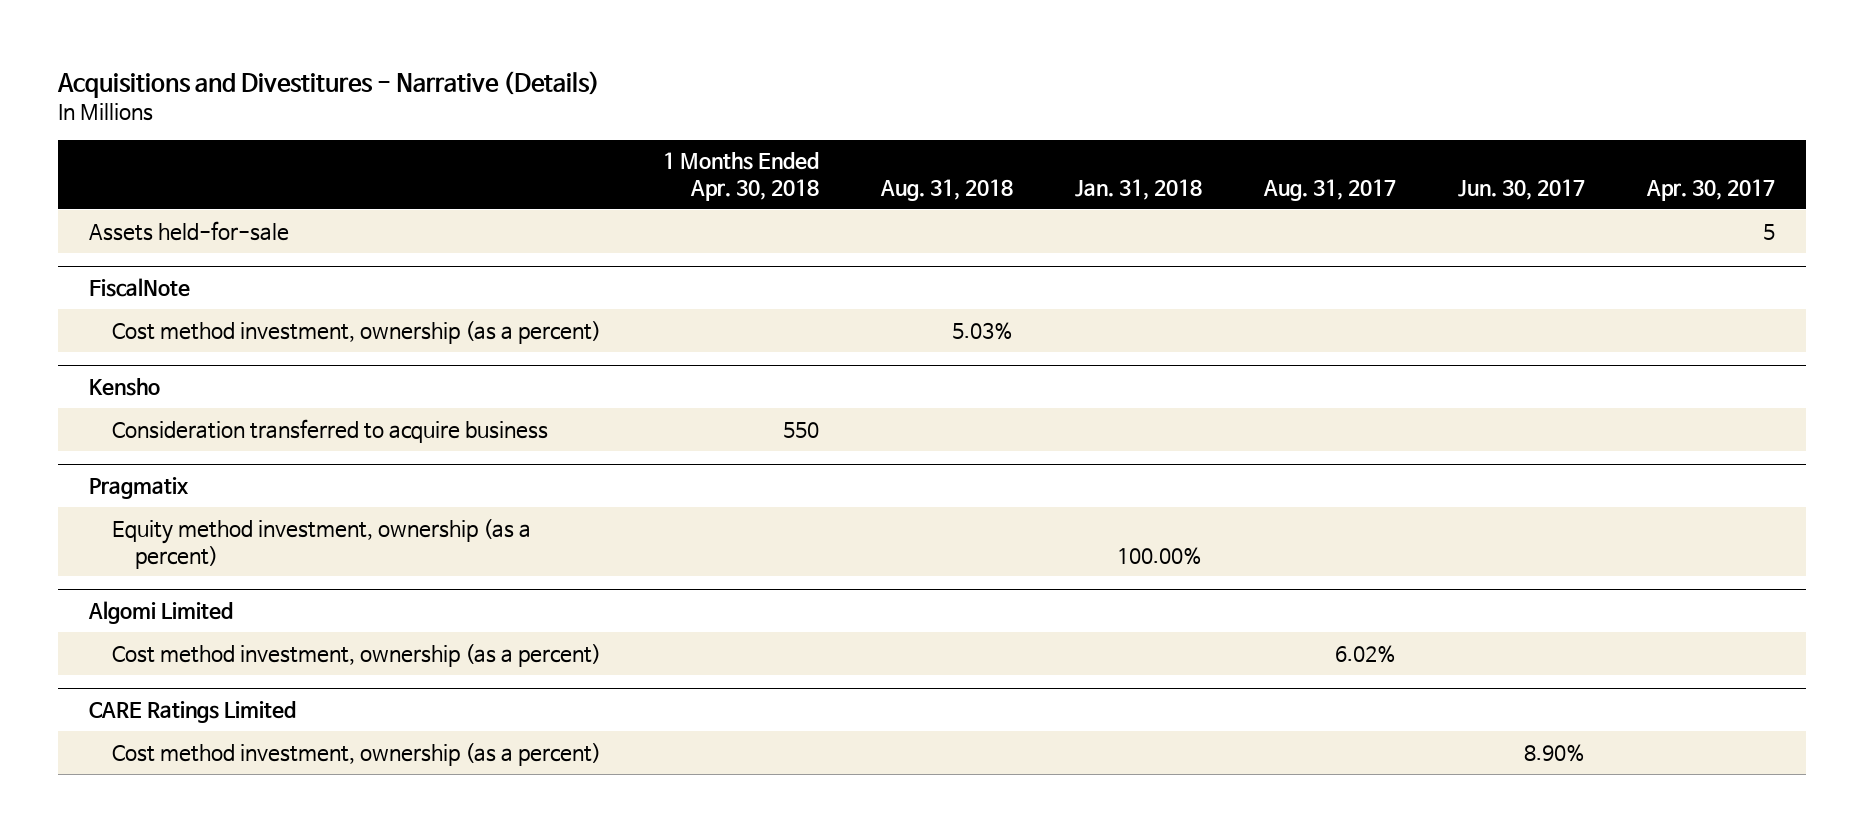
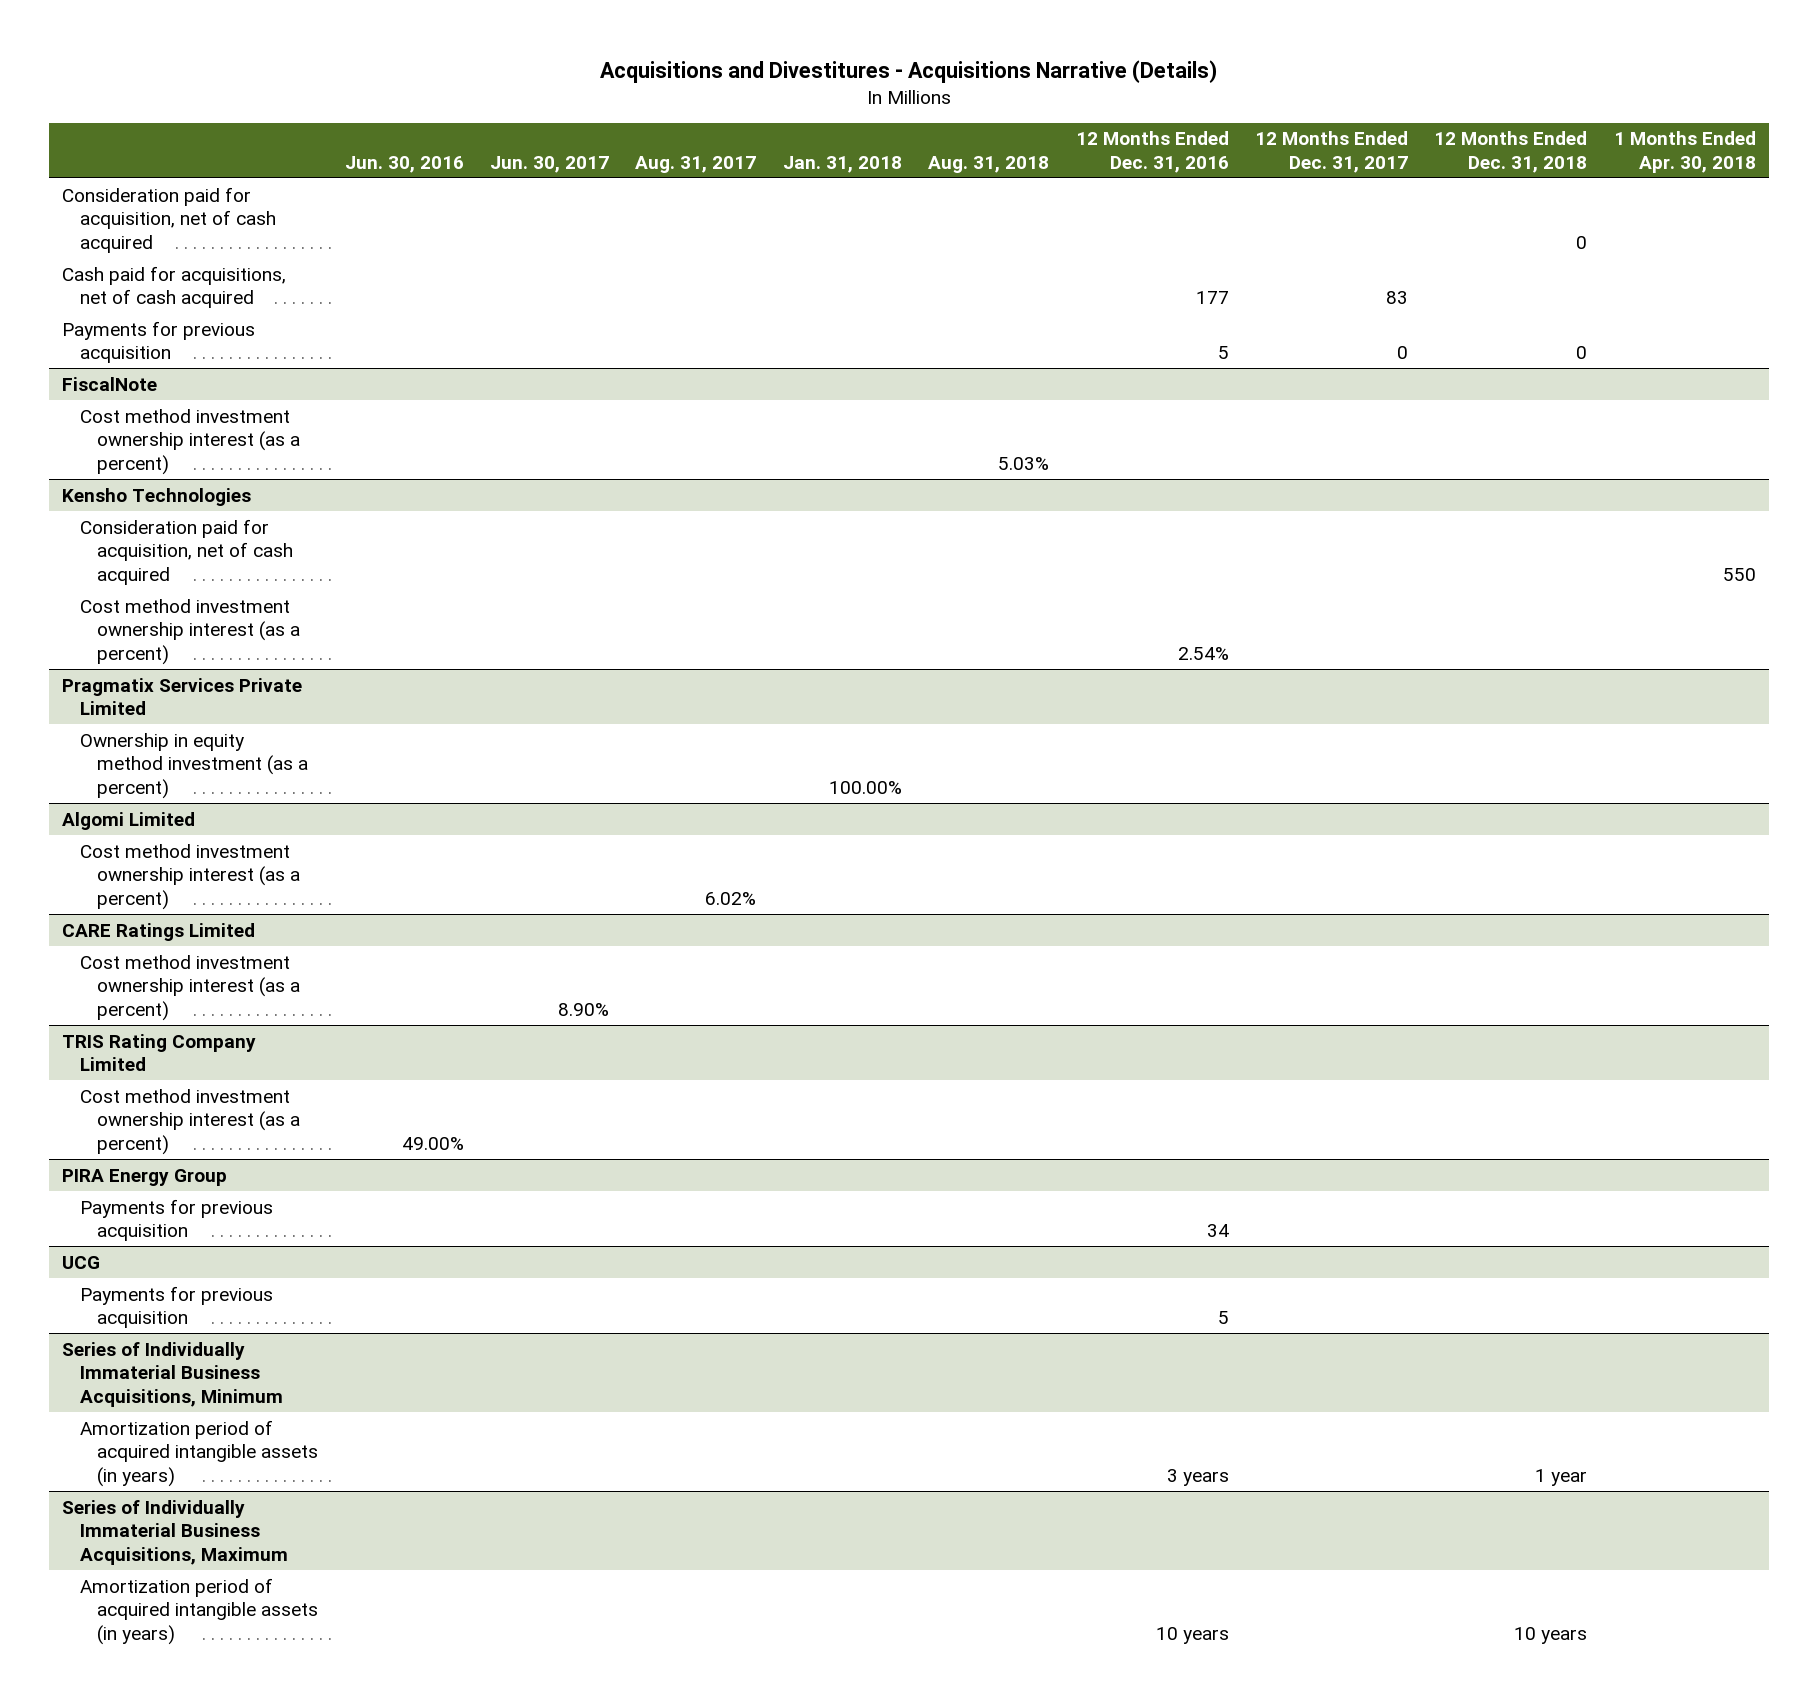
- Acquisitions and Divestitures - Narrative (Details)
+ Acquisitions and Divestitures - Acquisitions Narrative (Details)
- | 1 Months Ended Apr. 30, 2018 | Aug. 31, 2018 | Jan. 31, 2018 | Aug. 31, 2017 | Jun. 30, 2017 | Apr. 30, 2017
+ | Jun. 30, 2016 | Jun. 30, 2017 | Aug. 31, 2017 | Jan. 31, 2018 | Aug. 31, 2018 | 12 Months Ended Dec. 31, 2016 | 12 Months Ended Dec. 31, 2017 | 12 Months Ended Dec. 31, 2018 | 1 Months Ended Apr. 30, 2018
- Assets held-for-sale | | | | | | 5
+ Consideration paid for acquisition, net of cash acquired | | | | | | | | 0 |
+ Cash paid for acquisitions, net of cash acquired | | | | | | 177 | 83 | |
+ Payments for previous acquisition | | | | | | 5 | 0 | 0 |
@ FiscalNote
- Cost method investment, ownership (as a percent) | | 5.03% | | | |
- Kensho
- Consideration transferred to acquire business | 550 | | | | |
- Pragmatix
- Equity method investment, ownership (as a percent) | | | 100.00% | | |
@ FiscalNote
+ Cost method investment ownership interest (as a percent) | | | | | 5.03% | | | |
+ Kensho Technologies
+ Consideration paid for acquisition, net of cash acquired | | | | | | | | | 550
+ Cost method investment ownership interest (as a percent) | | | | | | 2.54% | | |
+ Pragmatix Services Private Limited
+ Ownership in equity method investment (as a percent) | | | | 100.00% | | | | |
@ Algomi Limited
- Cost method investment, ownership (as a percent) | | | | 6.02% | |
+ Cost method investment ownership interest (as a percent) | | | 6.02% | | | | | |
@ CARE Ratings Limited
- Cost method investment, ownership (as a percent) | | | | | 8.90% |
+ Cost method investment ownership interest (as a percent) | | 8.90% | | | | | | |
+ TRIS Rating Company Limited
+ Cost method investment ownership interest (as a percent) | 49.00% | | | | | | | |
+ PIRA Energy Group
+ Payments for previous acquisition | | | | | | 34 | | |
+ UCG
+ Payments for previous acquisition | | | | | | 5 | | |
+ Series of Individually Immaterial Business Acquisitions, Minimum
+ Amortization period of acquired intangible assets (in years) | | | | | | 3 years | | 1 year |
+ Series of Individually Immaterial Business Acquisitions, Maximum
+ Amortization period of acquired intangible assets (in years) | | | | | | 10 years | | 10 years |

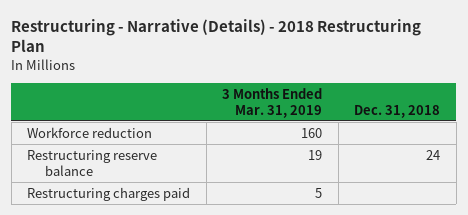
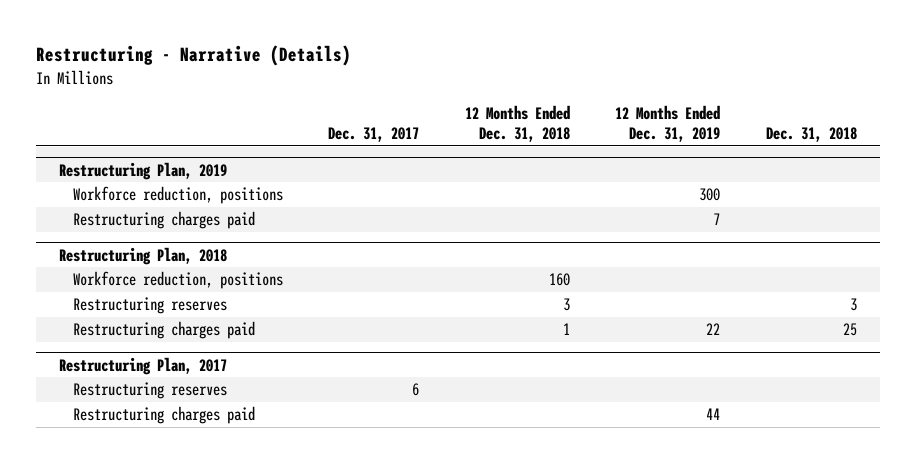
- Restructuring - Narrative (Details) - 2018 Restructuring Plan
+ Restructuring - Narrative (Details)
- | 3 Months Ended Mar. 31, 2019 | Dec. 31, 2018
+ | Dec. 31, 2017 | 12 Months Ended Dec. 31, 2018 | 12 Months Ended Dec. 31, 2019 | Dec. 31, 2018
- Workforce reduction | 160 |
- Restructuring reserve balance | 19 | 24
- Restructuring charges paid | 5 |
+ Restructuring Plan, 2019
+ Workforce reduction, positions | | | 300 |
+ Restructuring charges paid | | | 7 |
+ Restructuring Plan, 2018
+ Workforce reduction, positions | | 160 | |
+ Restructuring reserves | | 3 | | 3
+ Restructuring charges paid | | 1 | 22 | 25
+ Restructuring Plan, 2017
+ Restructuring reserves | 6 | | |
+ Restructuring charges paid | | | 44 |

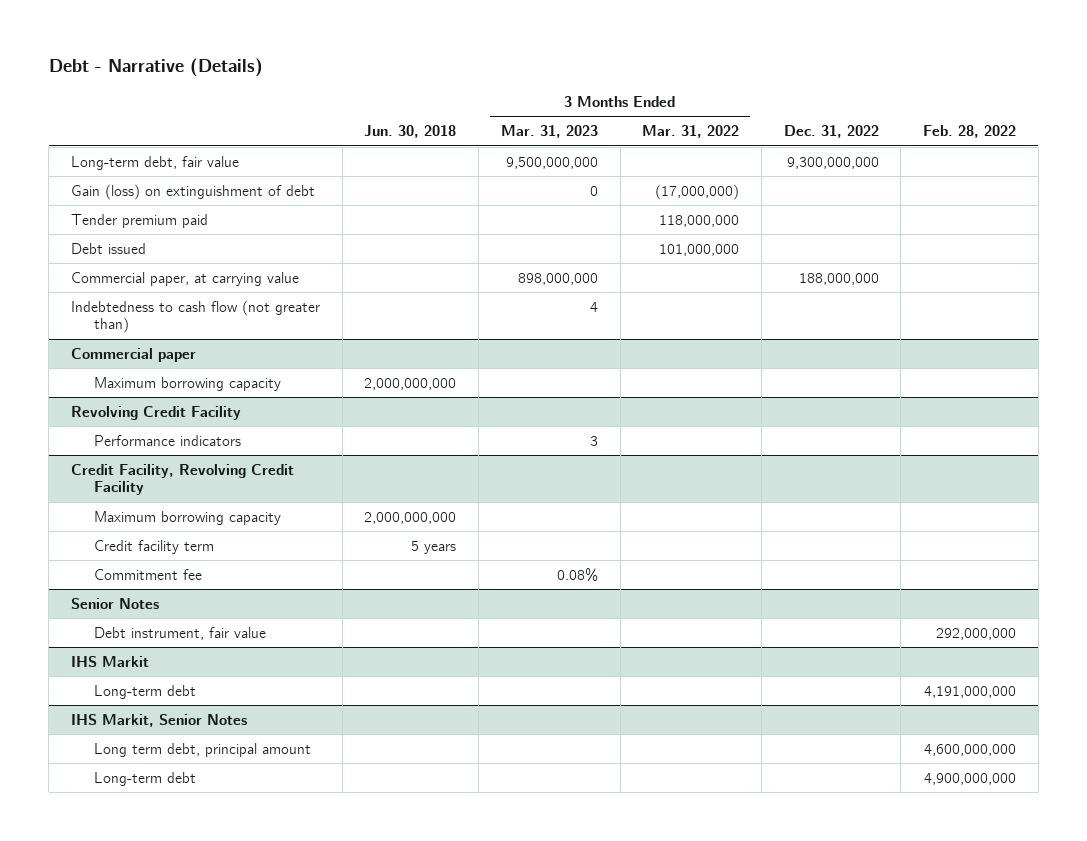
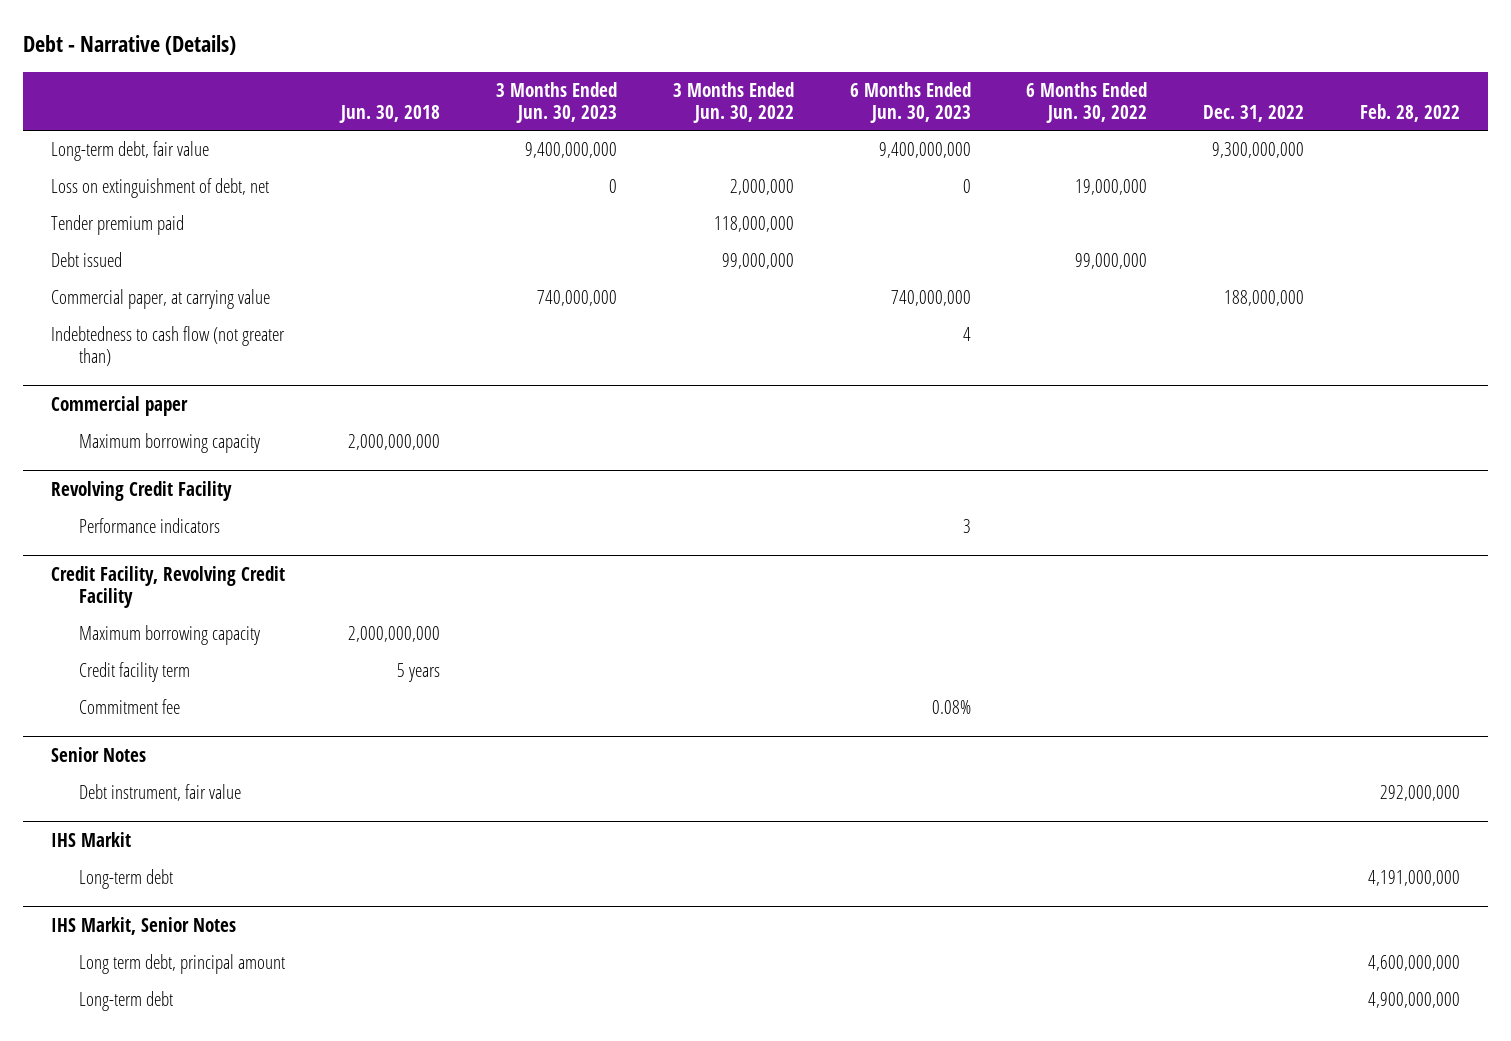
- | Jun. 30, 2018 | 3 Months Ended Mar. 31, 2023 | 3 Months Ended Mar. 31, 2022 | Dec. 31, 2022 | Feb. 28, 2022
+ | Jun. 30, 2018 | 3 Months Ended Jun. 30, 2023 | 3 Months Ended Jun. 30, 2022 | 6 Months Ended Jun. 30, 2023 | 6 Months Ended Jun. 30, 2022 | Dec. 31, 2022 | Feb. 28, 2022
- Gain (loss) on extinguishment of debt | | 0 | (17,000,000) | |
+ Loss on extinguishment of debt, net | | 0 | 2,000,000 | 0 | 19,000,000 | |

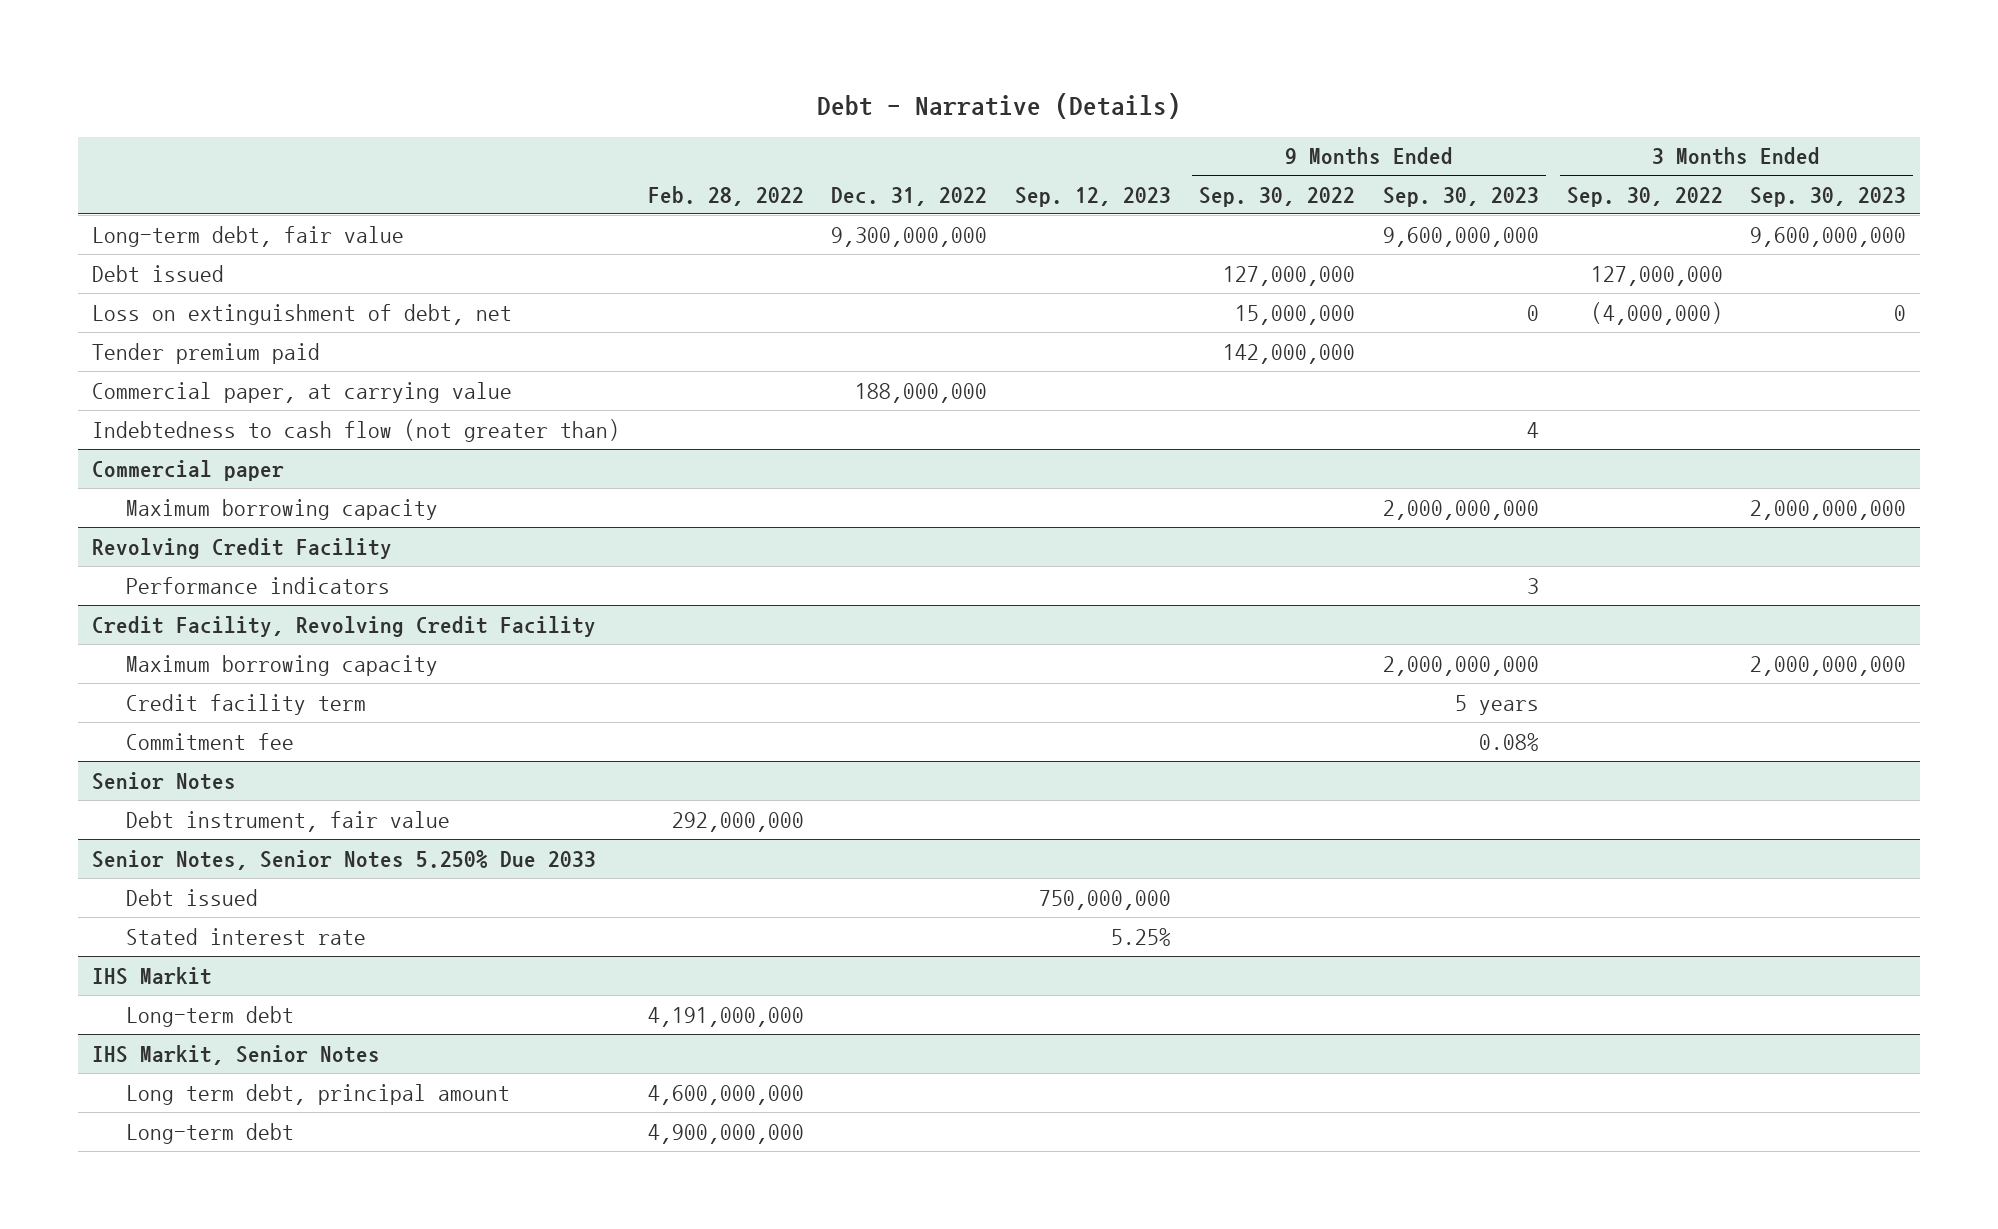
- | Jun. 30, 2018 | 3 Months Ended Jun. 30, 2023 | 3 Months Ended Jun. 30, 2022 | 6 Months Ended Jun. 30, 2023 | 6 Months Ended Jun. 30, 2022 | Dec. 31, 2022 | Feb. 28, 2022
+ | Feb. 28, 2022 | Dec. 31, 2022 | Sep. 12, 2023 | 9 Months Ended Sep. 30, 2022 | 9 Months Ended Sep. 30, 2023 | 3 Months Ended Sep. 30, 2022 | 3 Months Ended Sep. 30, 2023
moved up: Debt issued | | | | 127,000,000 | | 127,000,000 |
+ Senior Notes, Senior Notes 5.250% Due 2033
+ Debt issued | | | 750,000,000 | | | |
+ Stated interest rate | | | 5.25% | | | |

